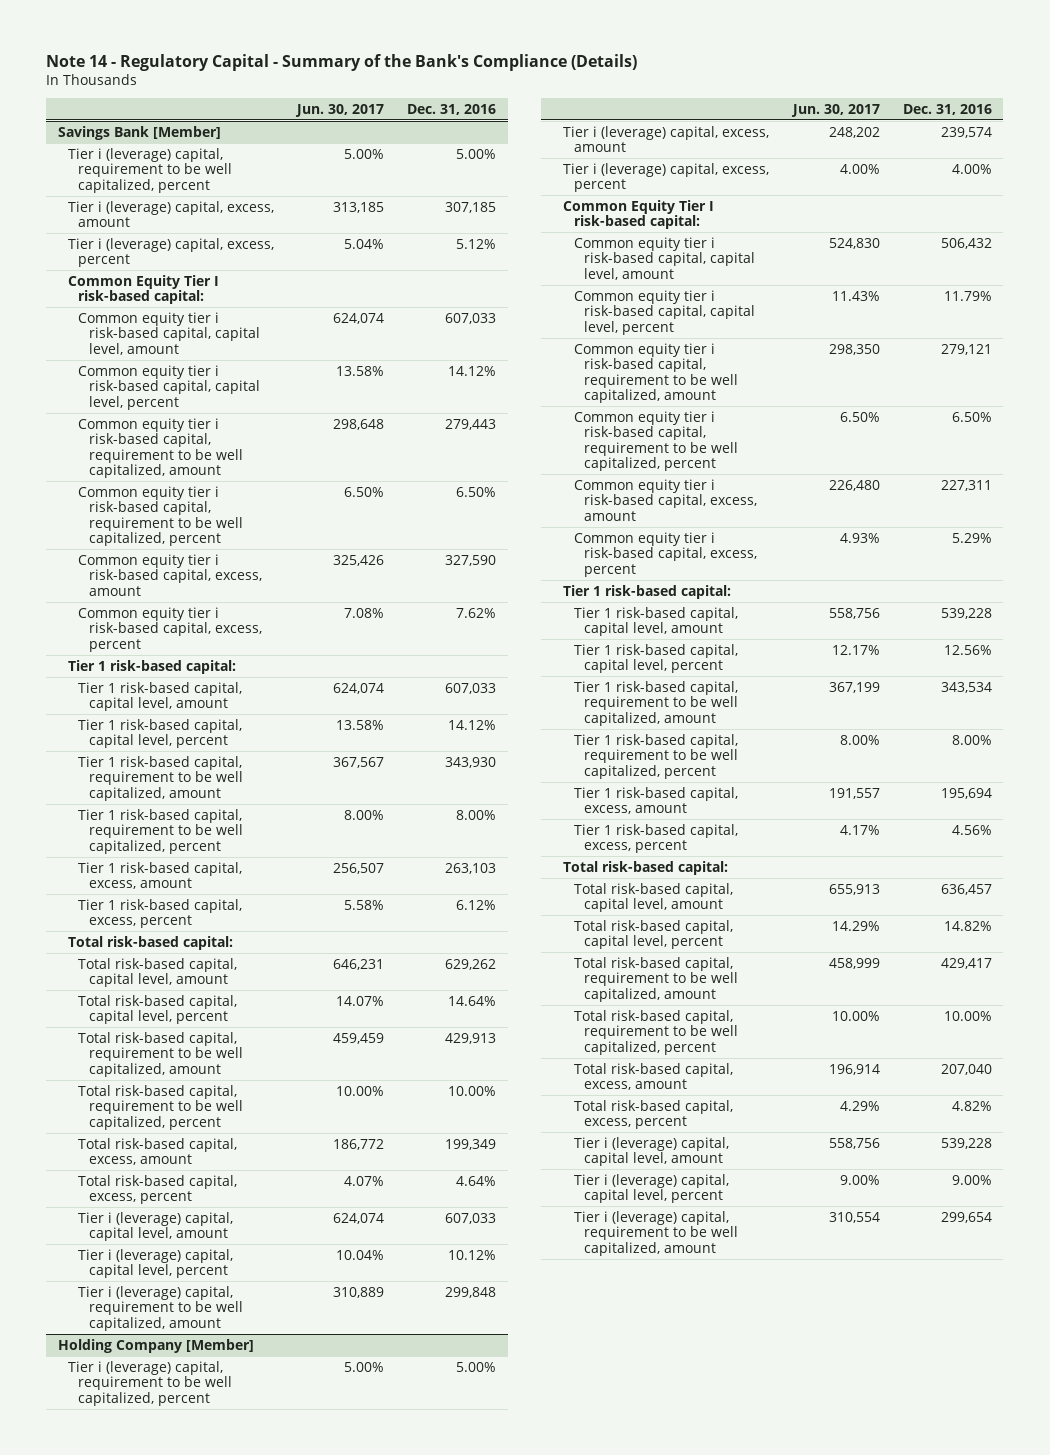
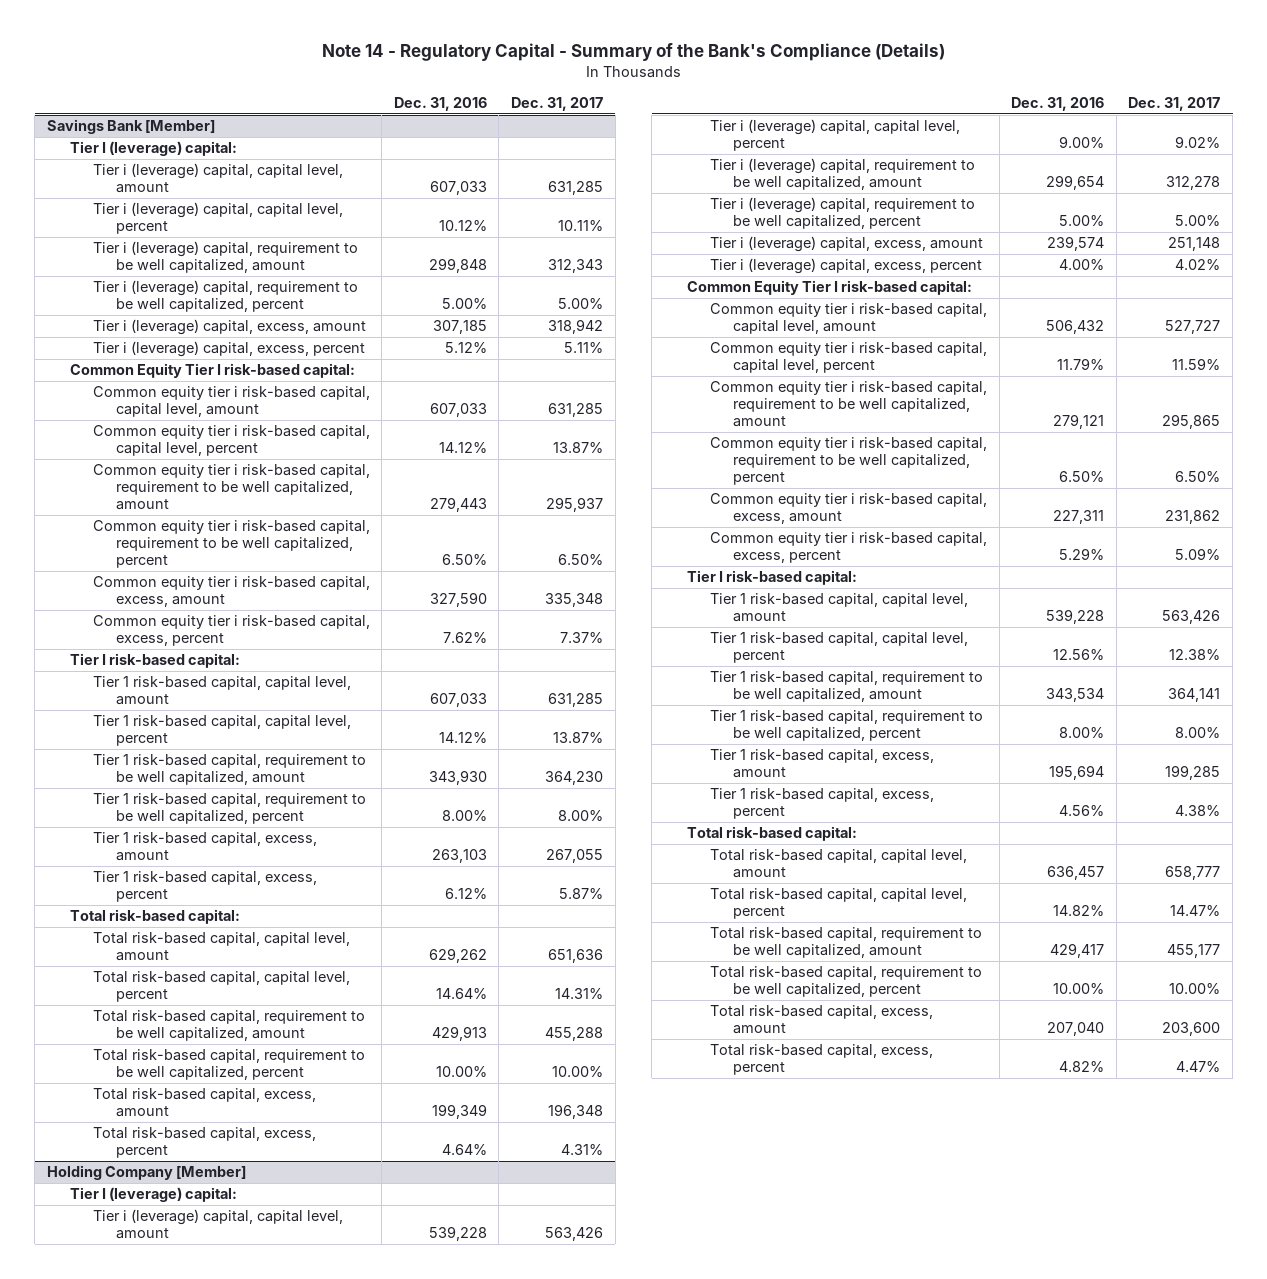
- | Jun. 30, 2017 | Dec. 31, 2016
+ | Dec. 31, 2016 | Dec. 31, 2017
@ Savings Bank [Member]
+ Tier I (leverage) capital:
moved up: Tier i (leverage) capital, capital level, amount | 607,033 | 631,285
moved up: Tier i (leverage) capital, capital level, percent | 10.12% | 10.11%
moved up: Tier i (leverage) capital, requirement to be well capitalized, amount | 299,848 | 312,343
- Tier 1 risk-based capital:
+ Tier I risk-based capital:
@ Holding Company [Member]
+ Tier I (leverage) capital:
moved up: Tier i (leverage) capital, capital level, amount | 539,228 | 563,426
moved up: Tier i (leverage) capital, capital level, percent | 9.00% | 9.02%
moved up: Tier i (leverage) capital, requirement to be well capitalized, amount | 299,654 | 312,278
- Tier 1 risk-based capital:
+ Tier I risk-based capital:

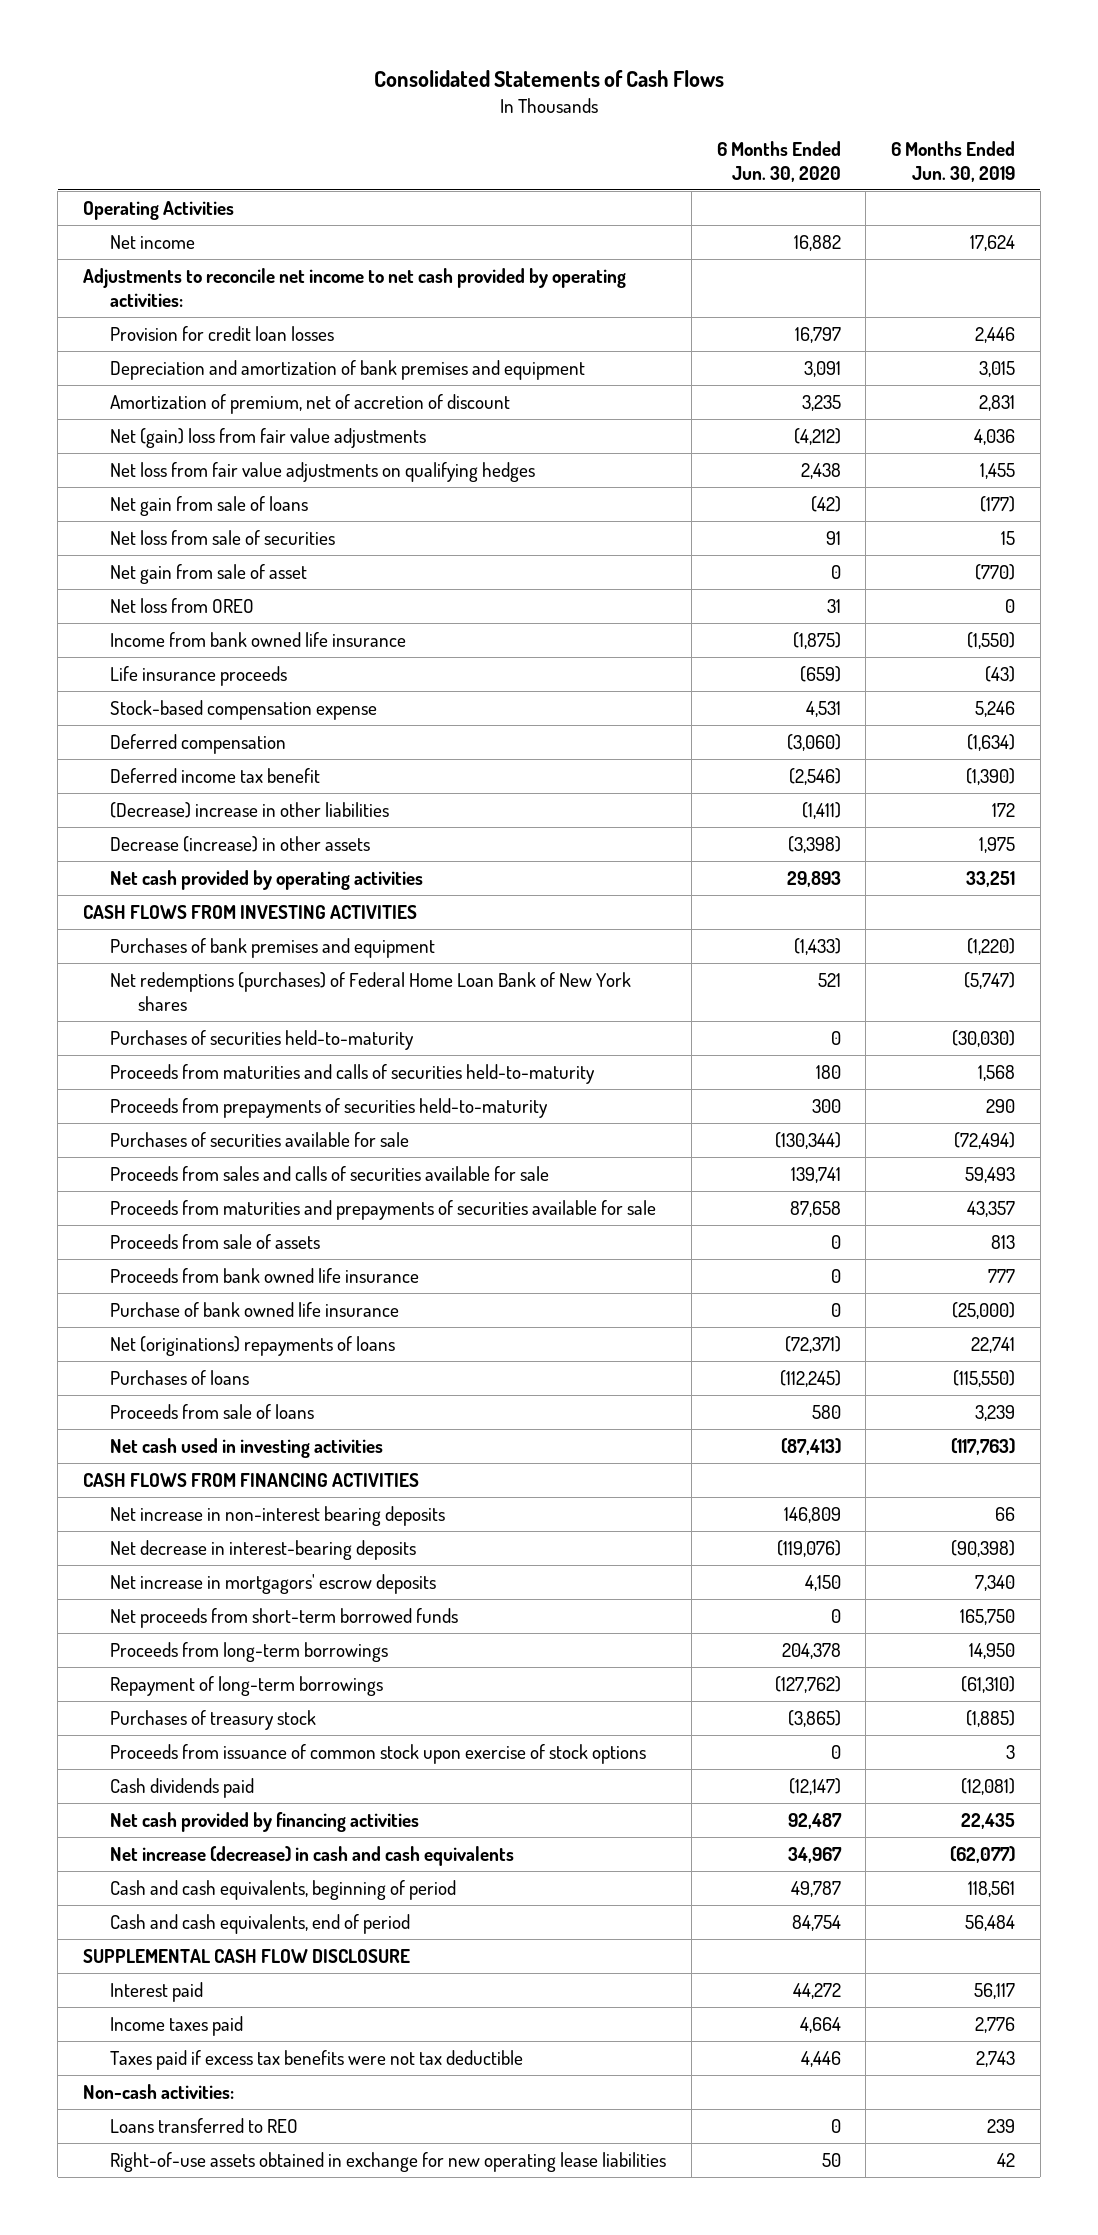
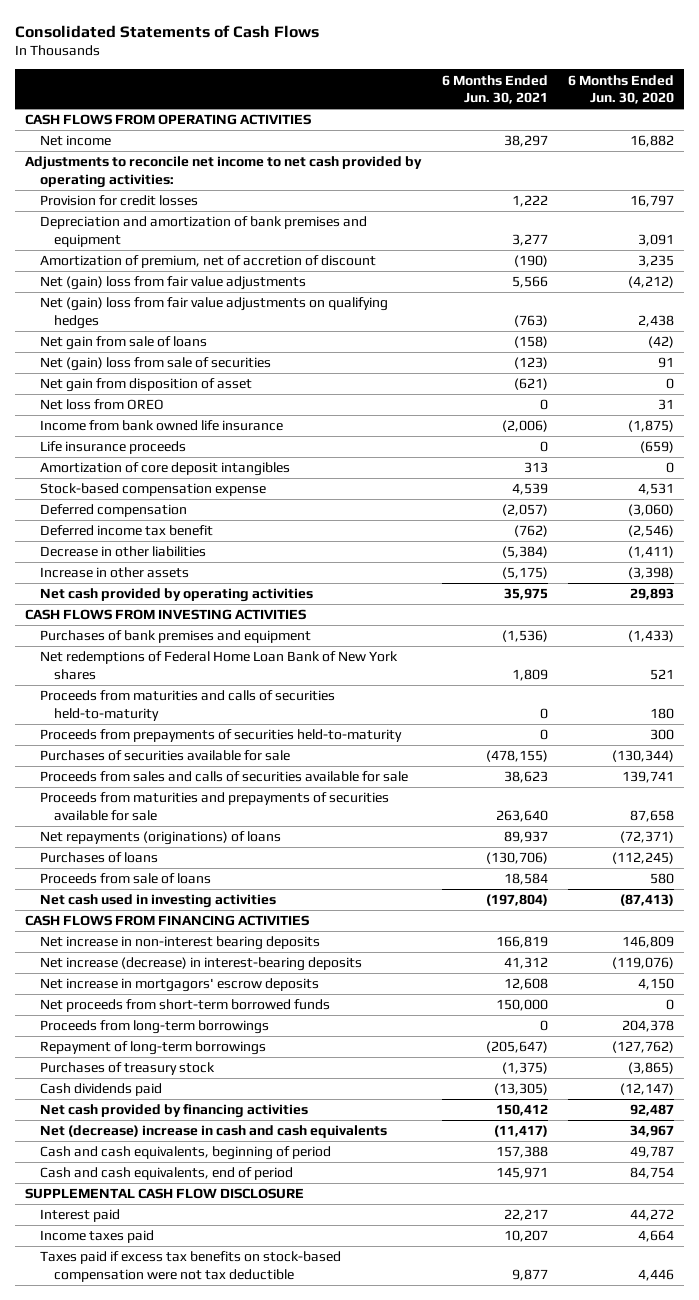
- | 6 Months Ended Jun. 30, 2020 | 6 Months Ended Jun. 30, 2019
+ | 6 Months Ended Jun. 30, 2021 | 6 Months Ended Jun. 30, 2020
- Operating Activities
+ CASH FLOWS FROM OPERATING ACTIVITIES
- Provision for credit loan losses | 16,797 | 2,446
+ Provision for credit losses | 1,222 | 16,797
- Net loss from fair value adjustments on qualifying hedges | 2,438 | 1,455
+ Net (gain) loss from fair value adjustments on qualifying hedges | (763) | 2,438
- Net loss from sale of securities | 91 | 15
- Net gain from sale of asset | 0 | (770)
+ Net (gain) loss from sale of securities | (123) | 91
+ Net gain from disposition of asset | (621) | 0
+ Amortization of core deposit intangibles | 313 | 0
- (Decrease) increase in other liabilities | (1,411) | 172
- Decrease (increase) in other assets | (3,398) | 1,975
+ Decrease in other liabilities | (5,384) | (1,411)
+ Increase in other assets | (5,175) | (3,398)
- Net redemptions (purchases) of Federal Home Loan Bank of New York shares | 521 | (5,747)
- Purchases of securities held-to-maturity | 0 | (30,030)
+ Net redemptions of Federal Home Loan Bank of New York shares | 1,809 | 521
- Proceeds from sale of assets | 0 | 813
- Proceeds from bank owned life insurance | 0 | 777
- Purchase of bank owned life insurance | 0 | (25,000)
- Net (originations) repayments of loans | (72,371) | 22,741
+ Net repayments (originations) of loans | 89,937 | (72,371)
- Net decrease in interest-bearing deposits | (119,076) | (90,398)
+ Net increase (decrease) in interest-bearing deposits | 41,312 | (119,076)
- Proceeds from issuance of common stock upon exercise of stock options | 0 | 3
- Net increase (decrease) in cash and cash equivalents | 34,967 | (62,077)
+ Net (decrease) increase in cash and cash equivalents | (11,417) | 34,967
- Taxes paid if excess tax benefits were not tax deductible | 4,446 | 2,743
- Non-cash activities:
- Loans transferred to REO | 0 | 239
- Right-of-use assets obtained in exchange for new operating lease liabilities | 50 | 42
+ Taxes paid if excess tax benefits on stock-based compensation were not tax deductible | 9,877 | 4,446

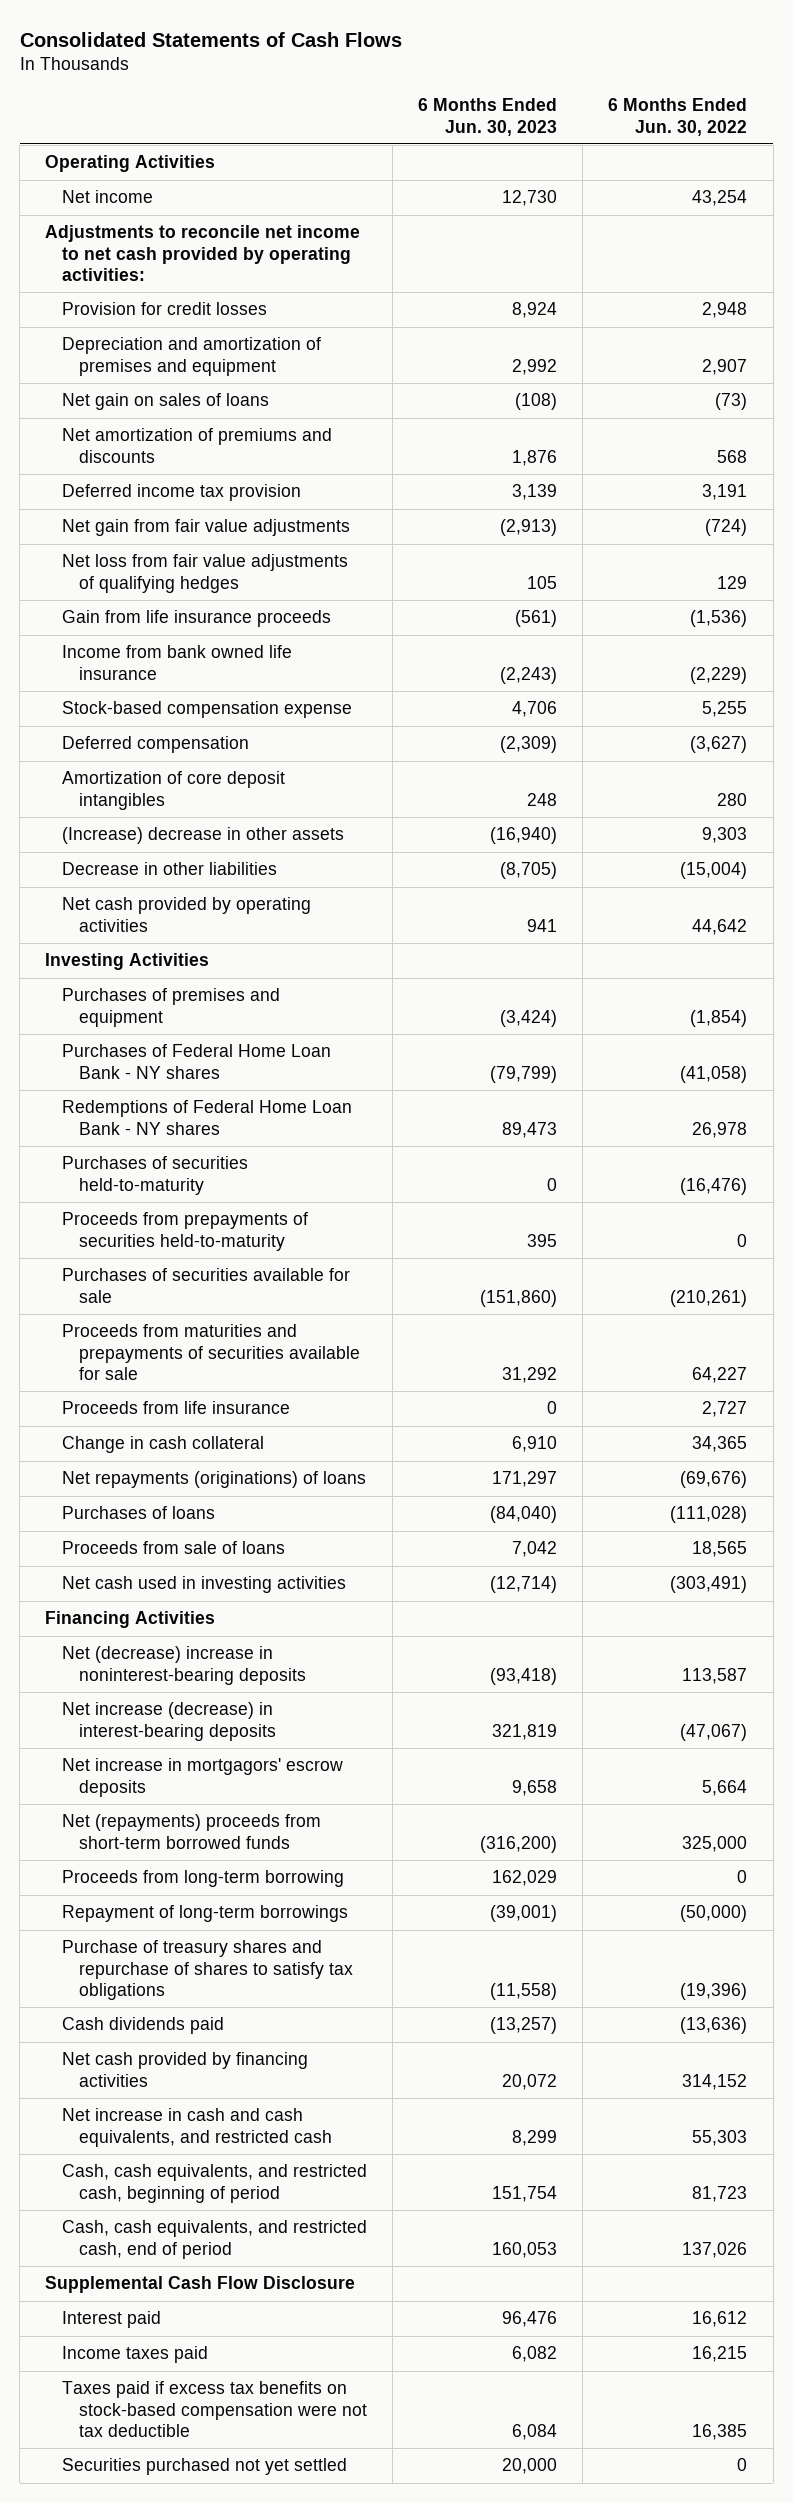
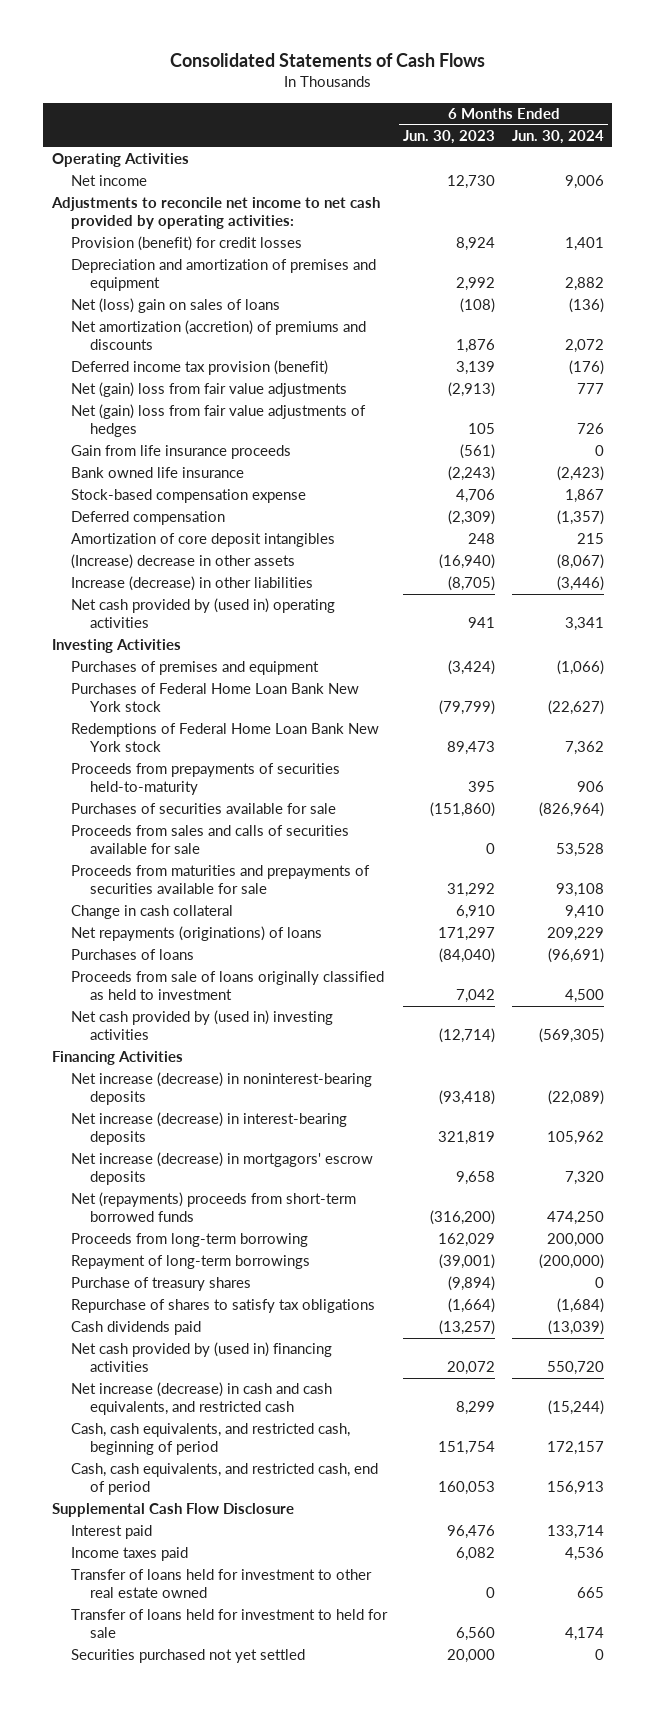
- | 6 Months Ended Jun. 30, 2023 | 6 Months Ended Jun. 30, 2022
+ | 6 Months Ended Jun. 30, 2023 | 6 Months Ended Jun. 30, 2024
- Provision for credit losses | 8,924 | 2,948
+ Provision (benefit) for credit losses | 8,924 | 1,401
- Net gain on sales of loans | (108) | (73)
- Net amortization of premiums and discounts | 1,876 | 568
- Deferred income tax provision | 3,139 | 3,191
- Net gain from fair value adjustments | (2,913) | (724)
- Net loss from fair value adjustments of qualifying hedges | 105 | 129
+ Net (loss) gain on sales of loans | (108) | (136)
+ Net amortization (accretion) of premiums and discounts | 1,876 | 2,072
+ Deferred income tax provision (benefit) | 3,139 | (176)
+ Net (gain) loss from fair value adjustments | (2,913) | 777
+ Net (gain) loss from fair value adjustments of hedges | 105 | 726
- Income from bank owned life insurance | (2,243) | (2,229)
+ Bank owned life insurance | (2,243) | (2,423)
- Decrease in other liabilities | (8,705) | (15,004)
- Net cash provided by operating activities | 941 | 44,642
+ Increase (decrease) in other liabilities | (8,705) | (3,446)
+ Net cash provided by (used in) operating activities | 941 | 3,341
- Purchases of Federal Home Loan Bank - NY shares | (79,799) | (41,058)
- Redemptions of Federal Home Loan Bank - NY shares | 89,473 | 26,978
- Purchases of securities held-to-maturity | 0 | (16,476)
+ Purchases of Federal Home Loan Bank New York stock | (79,799) | (22,627)
+ Redemptions of Federal Home Loan Bank New York stock | 89,473 | 7,362
+ Proceeds from sales and calls of securities available for sale | 0 | 53,528
- Proceeds from life insurance | 0 | 2,727
- Proceeds from sale of loans | 7,042 | 18,565
- Net cash used in investing activities | (12,714) | (303,491)
+ Proceeds from sale of loans originally classified as held to investment | 7,042 | 4,500
+ Net cash provided by (used in) investing activities | (12,714) | (569,305)
- Net (decrease) increase in noninterest-bearing deposits | (93,418) | 113,587
+ Net increase (decrease) in noninterest-bearing deposits | (93,418) | (22,089)
- Net increase in mortgagors' escrow deposits | 9,658 | 5,664
+ Net increase (decrease) in mortgagors' escrow deposits | 9,658 | 7,320
- Purchase of treasury shares and repurchase of shares to satisfy tax obligations | (11,558) | (19,396)
+ Purchase of treasury shares | (9,894) | 0
+ Repurchase of shares to satisfy tax obligations | (1,664) | (1,684)
- Net cash provided by financing activities | 20,072 | 314,152
- Net increase in cash and cash equivalents, and restricted cash | 8,299 | 55,303
+ Net cash provided by (used in) financing activities | 20,072 | 550,720
+ Net increase (decrease) in cash and cash equivalents, and restricted cash | 8,299 | (15,244)
- Taxes paid if excess tax benefits on stock-based compensation were not tax deductible | 6,084 | 16,385
+ Transfer of loans held for investment to other real estate owned | 0 | 665
+ Transfer of loans held for investment to held for sale | 6,560 | 4,174

